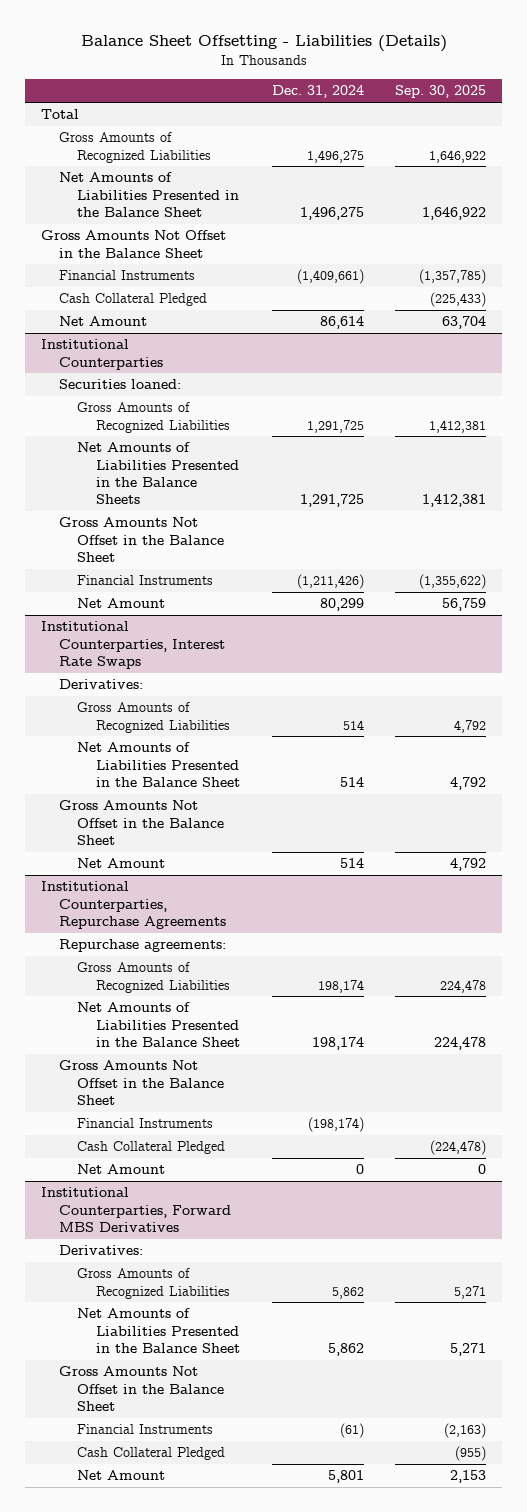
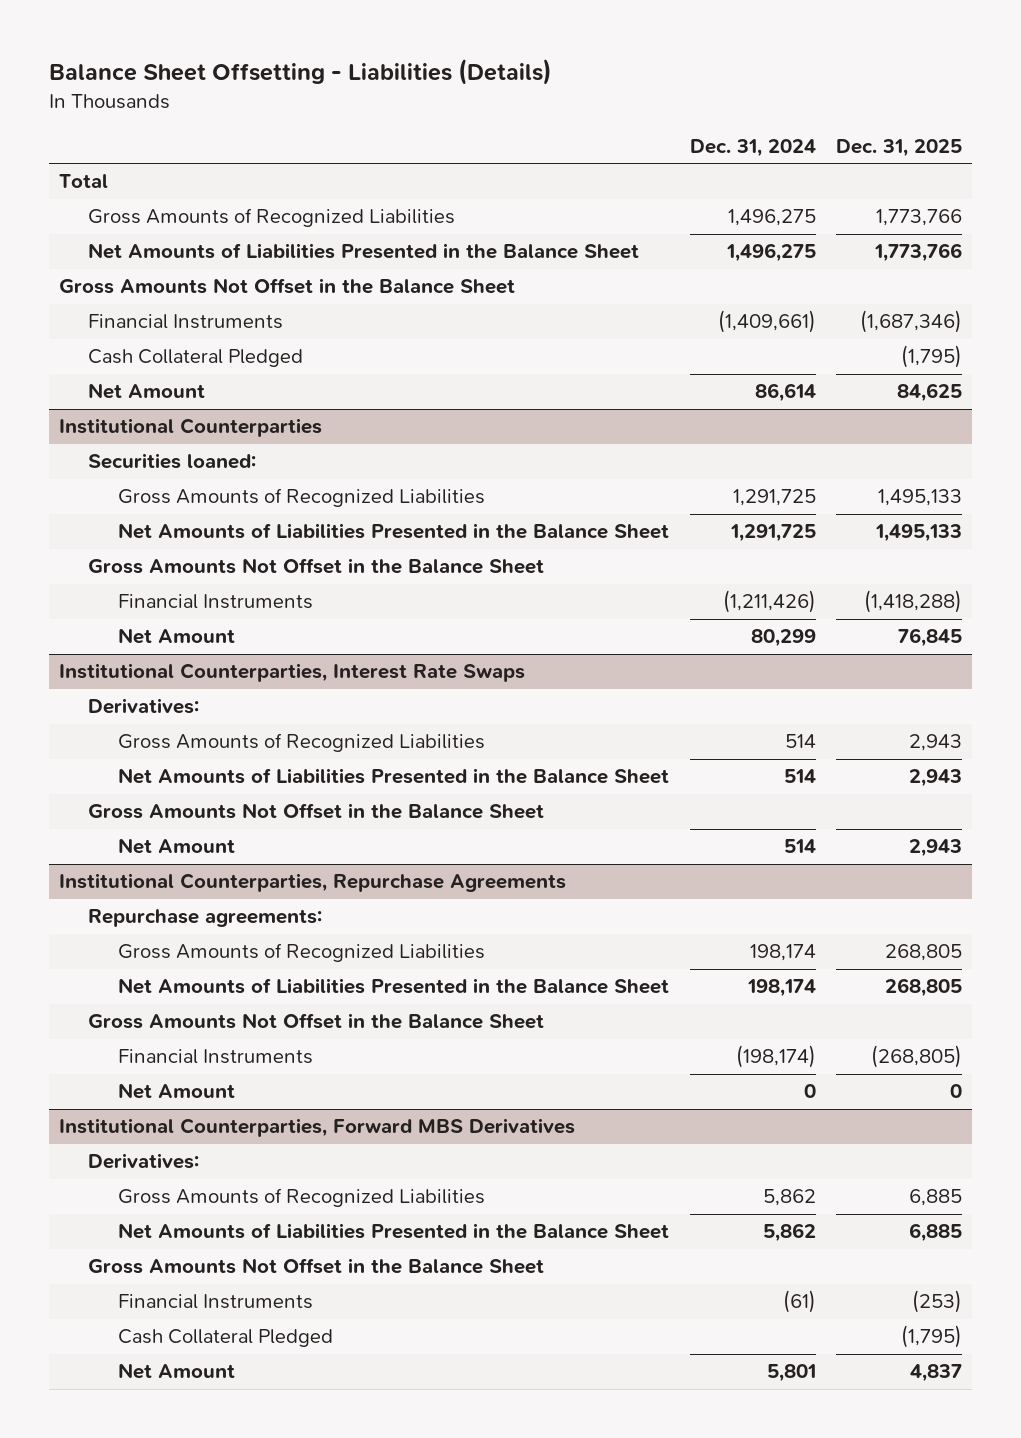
- | Dec. 31, 2024 | Sep. 30, 2025
+ | Dec. 31, 2024 | Dec. 31, 2025
@ Institutional Counterparties
- Net Amounts of Liabilities Presented in the Balance Sheets | 1,291,725 | 1,412,381
+ Net Amounts of Liabilities Presented in the Balance Sheet | 1,291,725 | 1,495,133
@ Institutional Counterparties, Repurchase Agreements
- Cash Collateral Pledged | | (224,478)

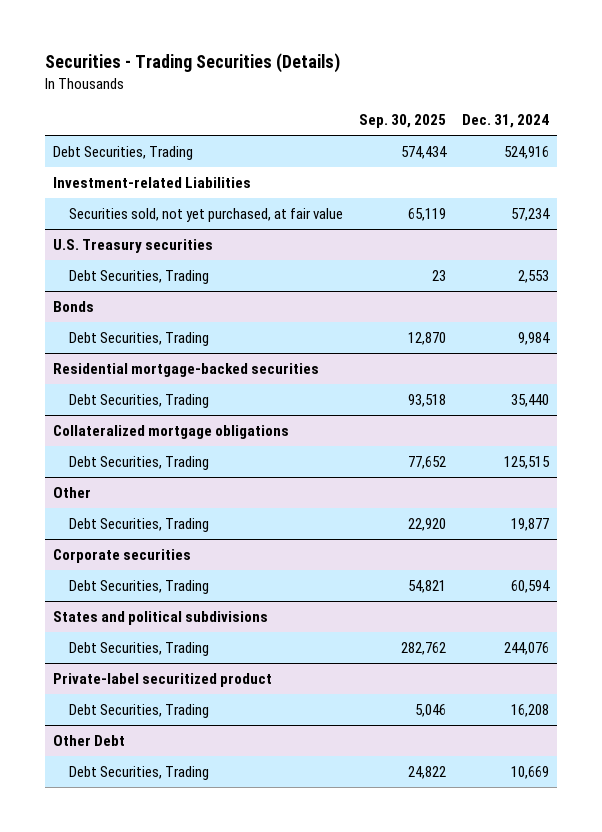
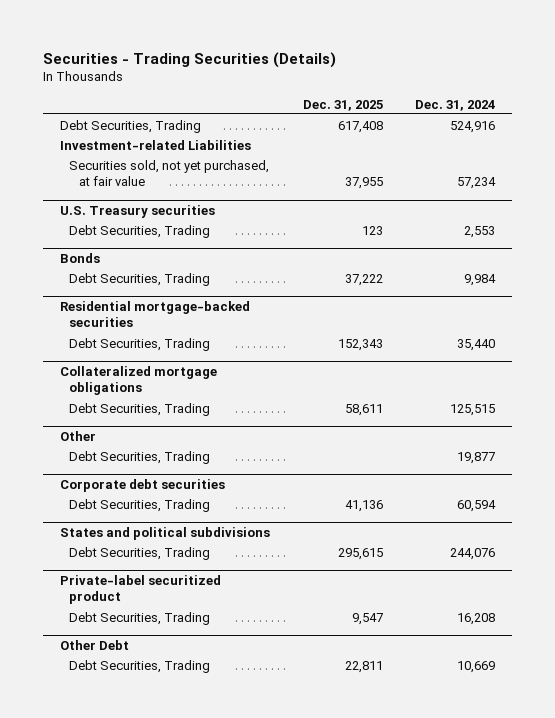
- | Sep. 30, 2025 | Dec. 31, 2024
+ | Dec. 31, 2025 | Dec. 31, 2024
- Corporate securities
+ Corporate debt securities

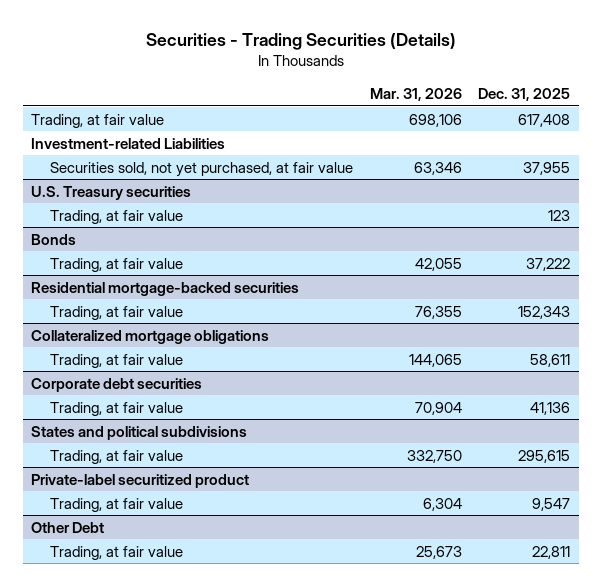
- | Dec. 31, 2025 | Dec. 31, 2024
+ | Mar. 31, 2026 | Dec. 31, 2025
- Debt Securities, Trading | 617,408 | 524,916
+ Trading, at fair value | 698,106 | 617,408
@ U.S. Treasury securities
- Debt Securities, Trading | 123 | 2,553
+ Trading, at fair value | | 123
@ Bonds
- Debt Securities, Trading | 37,222 | 9,984
+ Trading, at fair value | 42,055 | 37,222
@ Residential mortgage-backed securities
- Debt Securities, Trading | 152,343 | 35,440
+ Trading, at fair value | 76,355 | 152,343
@ Collateralized mortgage obligations
- Debt Securities, Trading | 58,611 | 125,515
- Other
- Debt Securities, Trading | | 19,877
@ Collateralized mortgage obligations
+ Trading, at fair value | 144,065 | 58,611
@ Corporate debt securities
- Debt Securities, Trading | 41,136 | 60,594
+ Trading, at fair value | 70,904 | 41,136
@ States and political subdivisions
- Debt Securities, Trading | 295,615 | 244,076
+ Trading, at fair value | 332,750 | 295,615
@ Private-label securitized product
- Debt Securities, Trading | 9,547 | 16,208
+ Trading, at fair value | 6,304 | 9,547
@ Other Debt
- Debt Securities, Trading | 22,811 | 10,669
+ Trading, at fair value | 25,673 | 22,811

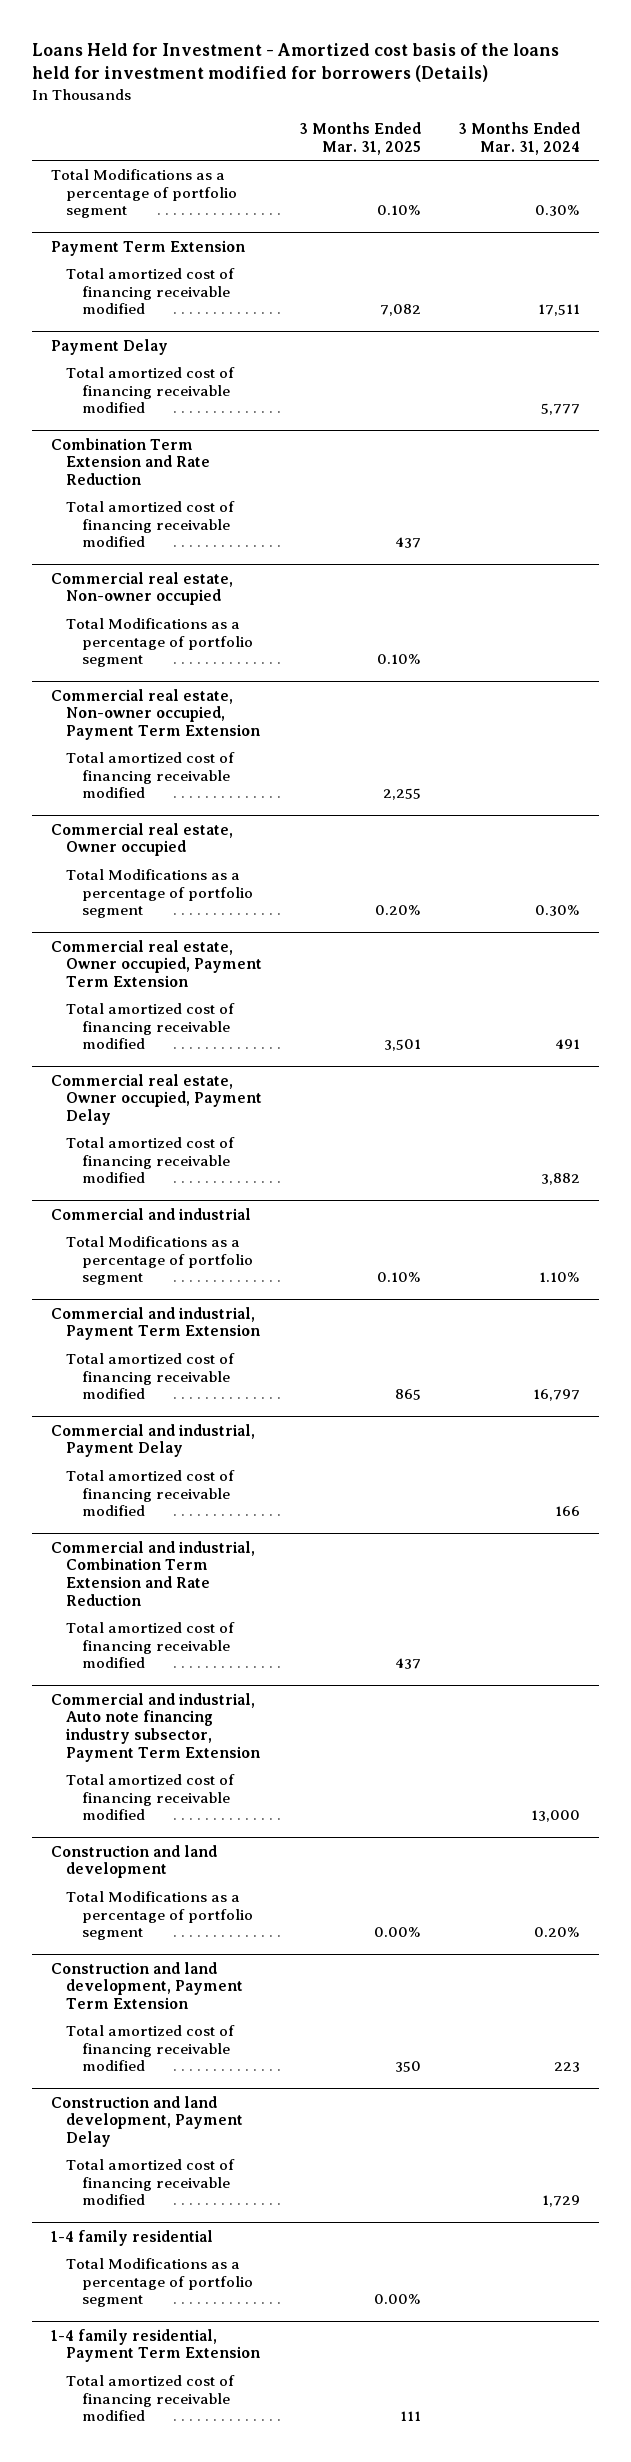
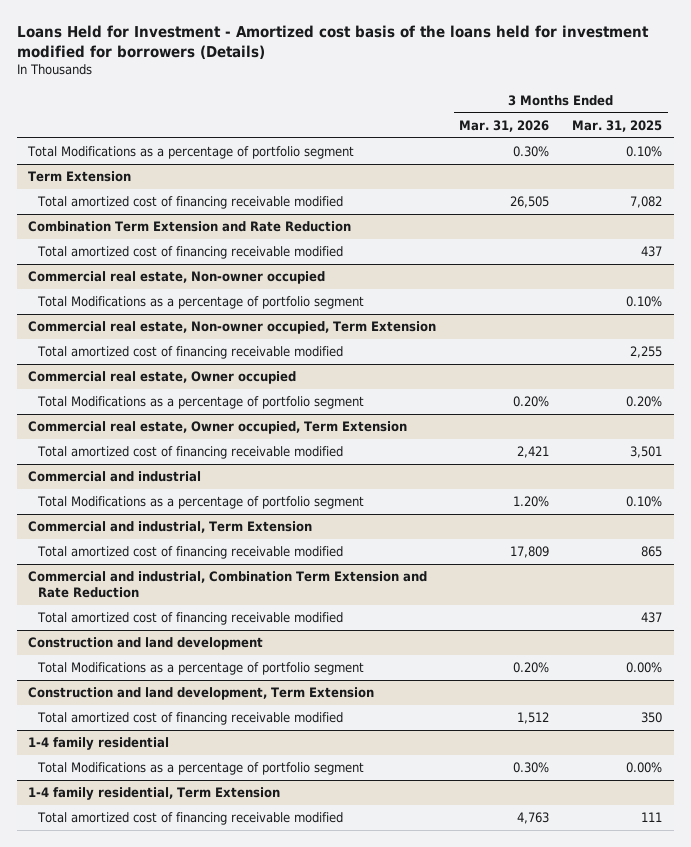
- | 3 Months Ended Mar. 31, 2025 | 3 Months Ended Mar. 31, 2024
+ | 3 Months Ended Mar. 31, 2026 | 3 Months Ended Mar. 31, 2025
- Payment Term Extension
+ Term Extension
- Payment Delay
- Total amortized cost of financing receivable modified | | 5,777
- Commercial real estate, Non-owner occupied, Payment Term Extension
+ Commercial real estate, Non-owner occupied, Term Extension
- Commercial real estate, Owner occupied, Payment Term Extension
+ Commercial real estate, Owner occupied, Term Extension
- Commercial real estate, Owner occupied, Payment Delay
- Total amortized cost of financing receivable modified | | 3,882
- Commercial and industrial, Payment Term Extension
+ Commercial and industrial, Term Extension
- Commercial and industrial, Payment Delay
- Total amortized cost of financing receivable modified | | 166
- Commercial and industrial, Auto note financing industry subsector, Payment Term Extension
- Total amortized cost of financing receivable modified | | 13,000
- Construction and land development, Payment Term Extension
+ Construction and land development, Term Extension
- Construction and land development, Payment Delay
- Total amortized cost of financing receivable modified | | 1,729
- 1-4 family residential, Payment Term Extension
+ 1-4 family residential, Term Extension

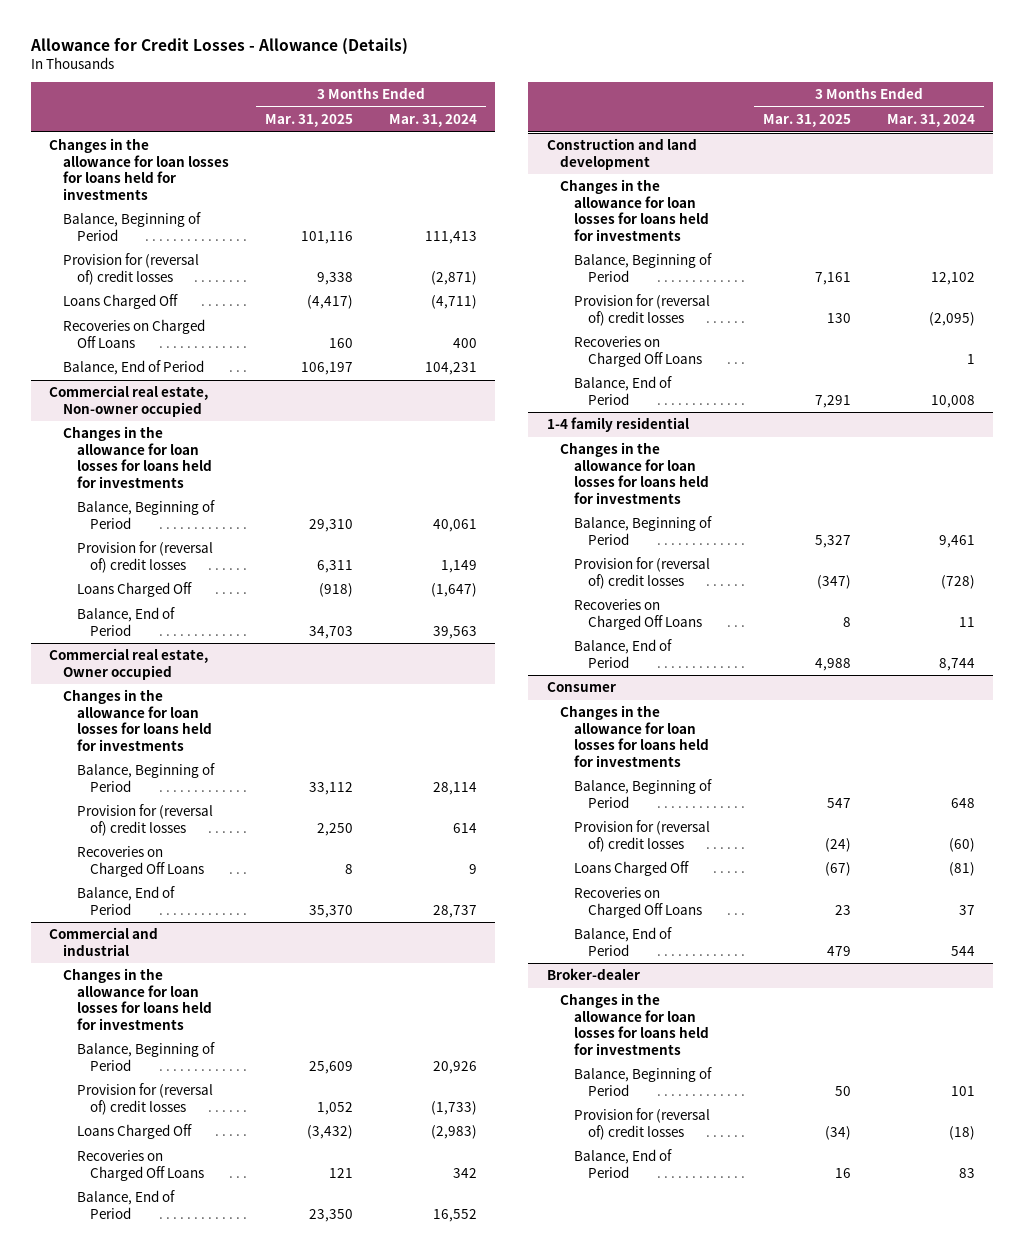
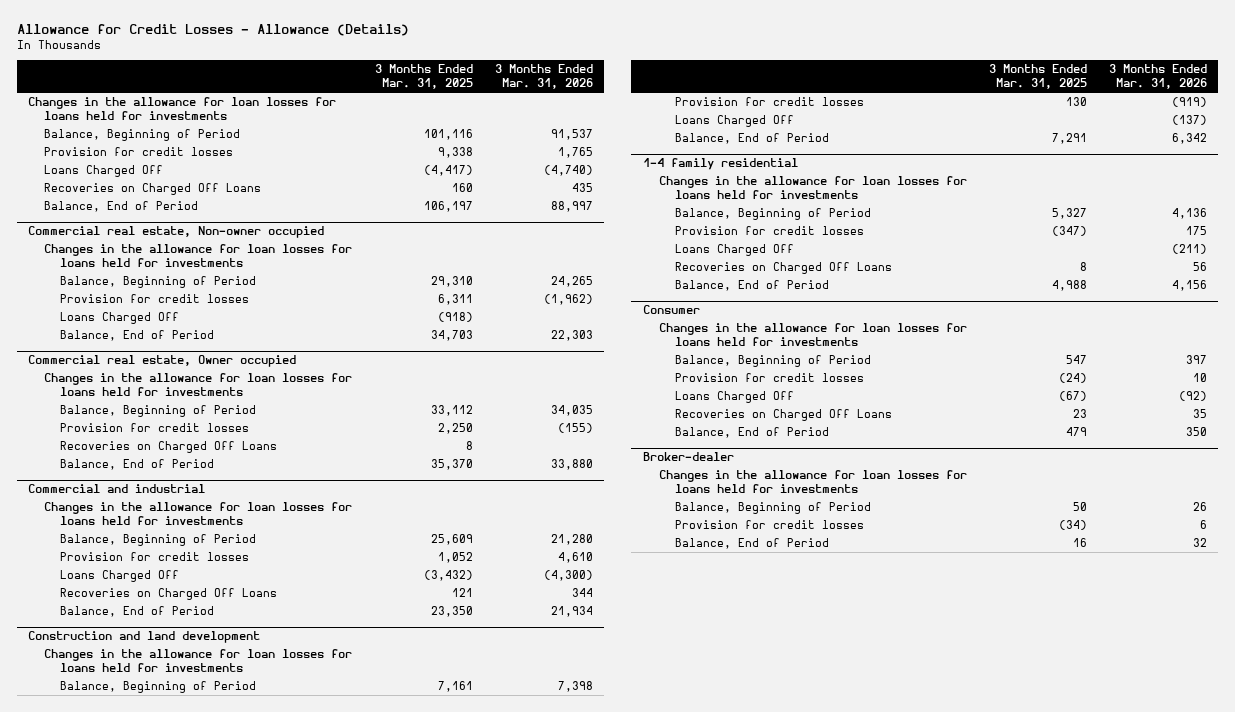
- | 3 Months Ended Mar. 31, 2025 | 3 Months Ended Mar. 31, 2024
+ | 3 Months Ended Mar. 31, 2025 | 3 Months Ended Mar. 31, 2026
- Provision for (reversal of) credit losses | 9,338 | (2,871)
+ Provision for credit losses | 9,338 | 1,765
@ Commercial real estate, Non-owner occupied
- Provision for (reversal of) credit losses | 6,311 | 1,149
+ Provision for credit losses | 6,311 | (1,962)
@ Commercial real estate, Owner occupied
- Provision for (reversal of) credit losses | 2,250 | 614
+ Provision for credit losses | 2,250 | (155)
@ Commercial and industrial
- Provision for (reversal of) credit losses | 1,052 | (1,733)
+ Provision for credit losses | 1,052 | 4,610
@ Construction and land development
- Provision for (reversal of) credit losses | 130 | (2,095)
- Recoveries on Charged Off Loans | | 1
+ Provision for credit losses | 130 | (919)
+ Loans Charged Off | | (137)
@ 1-4 family residential
- Provision for (reversal of) credit losses | (347) | (728)
+ Provision for credit losses | (347) | 175
+ Loans Charged Off | | (211)
@ Consumer
- Provision for (reversal of) credit losses | (24) | (60)
+ Provision for credit losses | (24) | 10
@ Broker-dealer
- Provision for (reversal of) credit losses | (34) | (18)
+ Provision for credit losses | (34) | 6

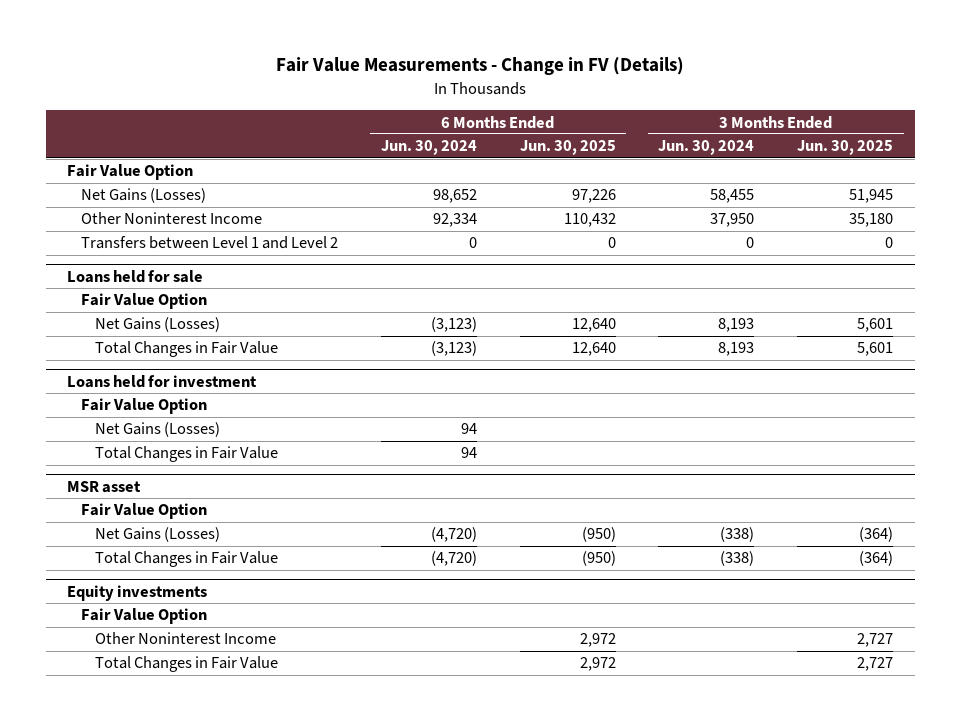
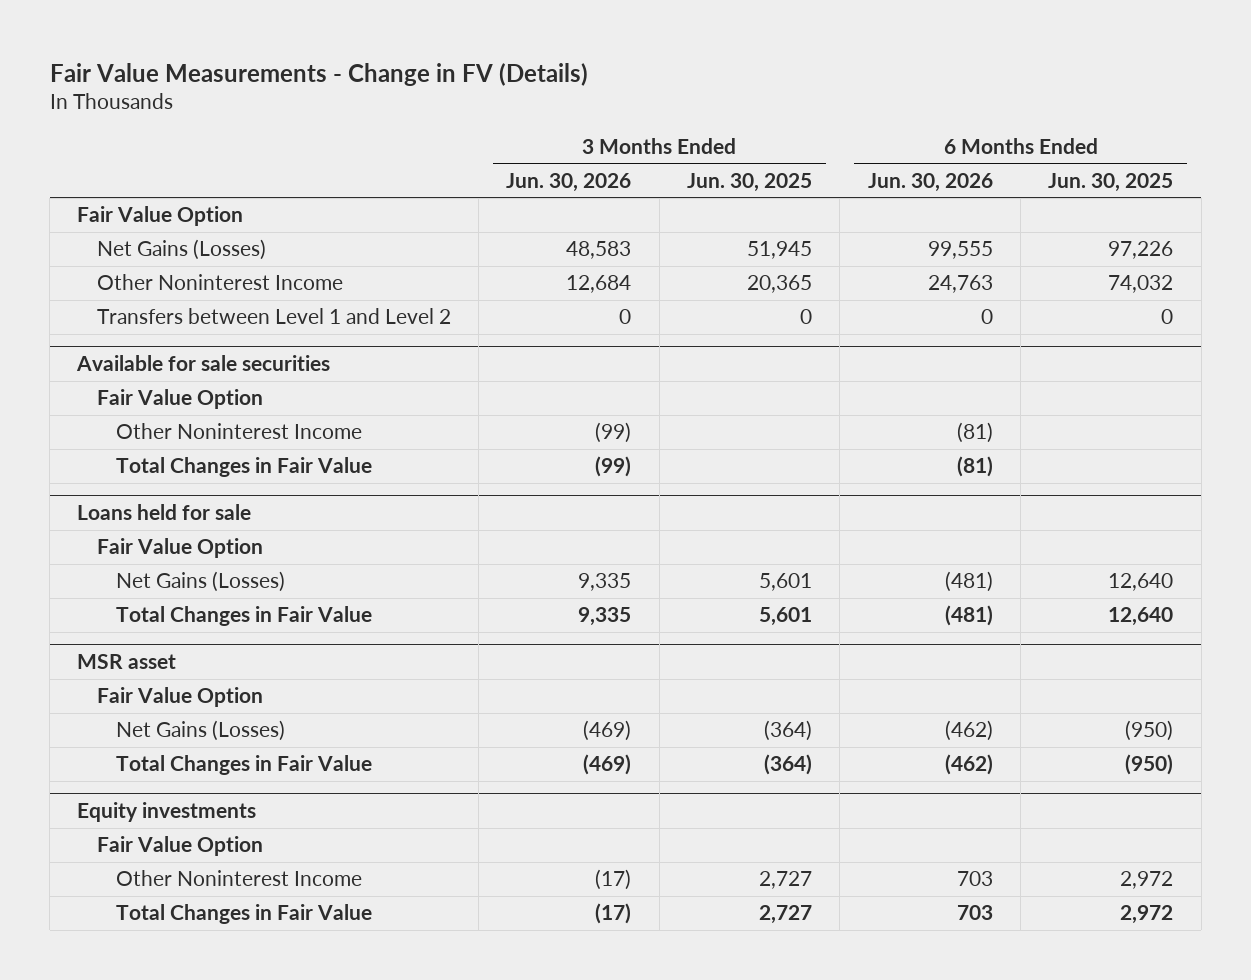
- | 6 Months Ended Jun. 30, 2024 | 6 Months Ended Jun. 30, 2025 | 3 Months Ended Jun. 30, 2024 | 3 Months Ended Jun. 30, 2025
+ | 3 Months Ended Jun. 30, 2026 | 3 Months Ended Jun. 30, 2025 | 6 Months Ended Jun. 30, 2026 | 6 Months Ended Jun. 30, 2025
- Other Noninterest Income | 92,334 | 110,432 | 37,950 | 35,180
+ Other Noninterest Income | 12,684 | 20,365 | 24,763 | 74,032
+ Available for sale securities
+ Fair Value Option
+ Other Noninterest Income | (99) | | (81) |
+ Total Changes in Fair Value | (99) | | (81) |
- Loans held for investment
- Fair Value Option
- Net Gains (Losses) | 94 | | |
- Total Changes in Fair Value | 94 | | |

